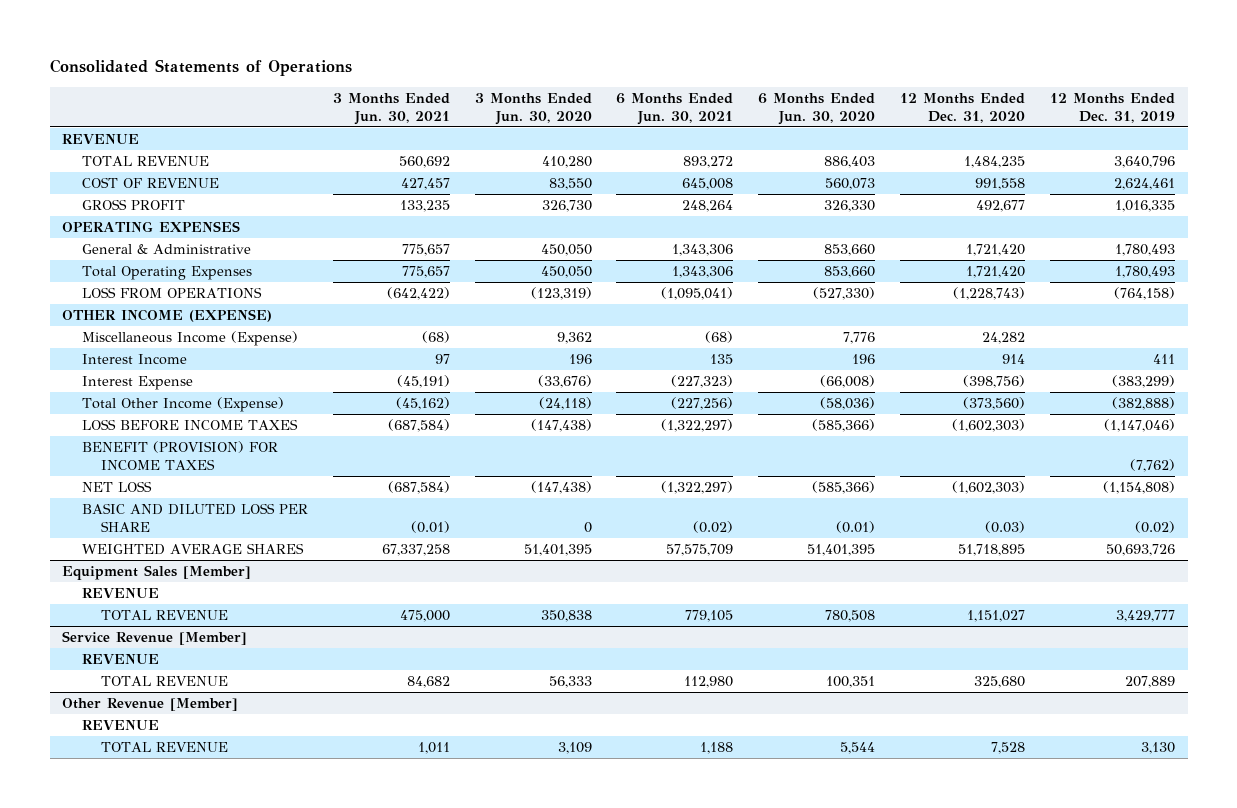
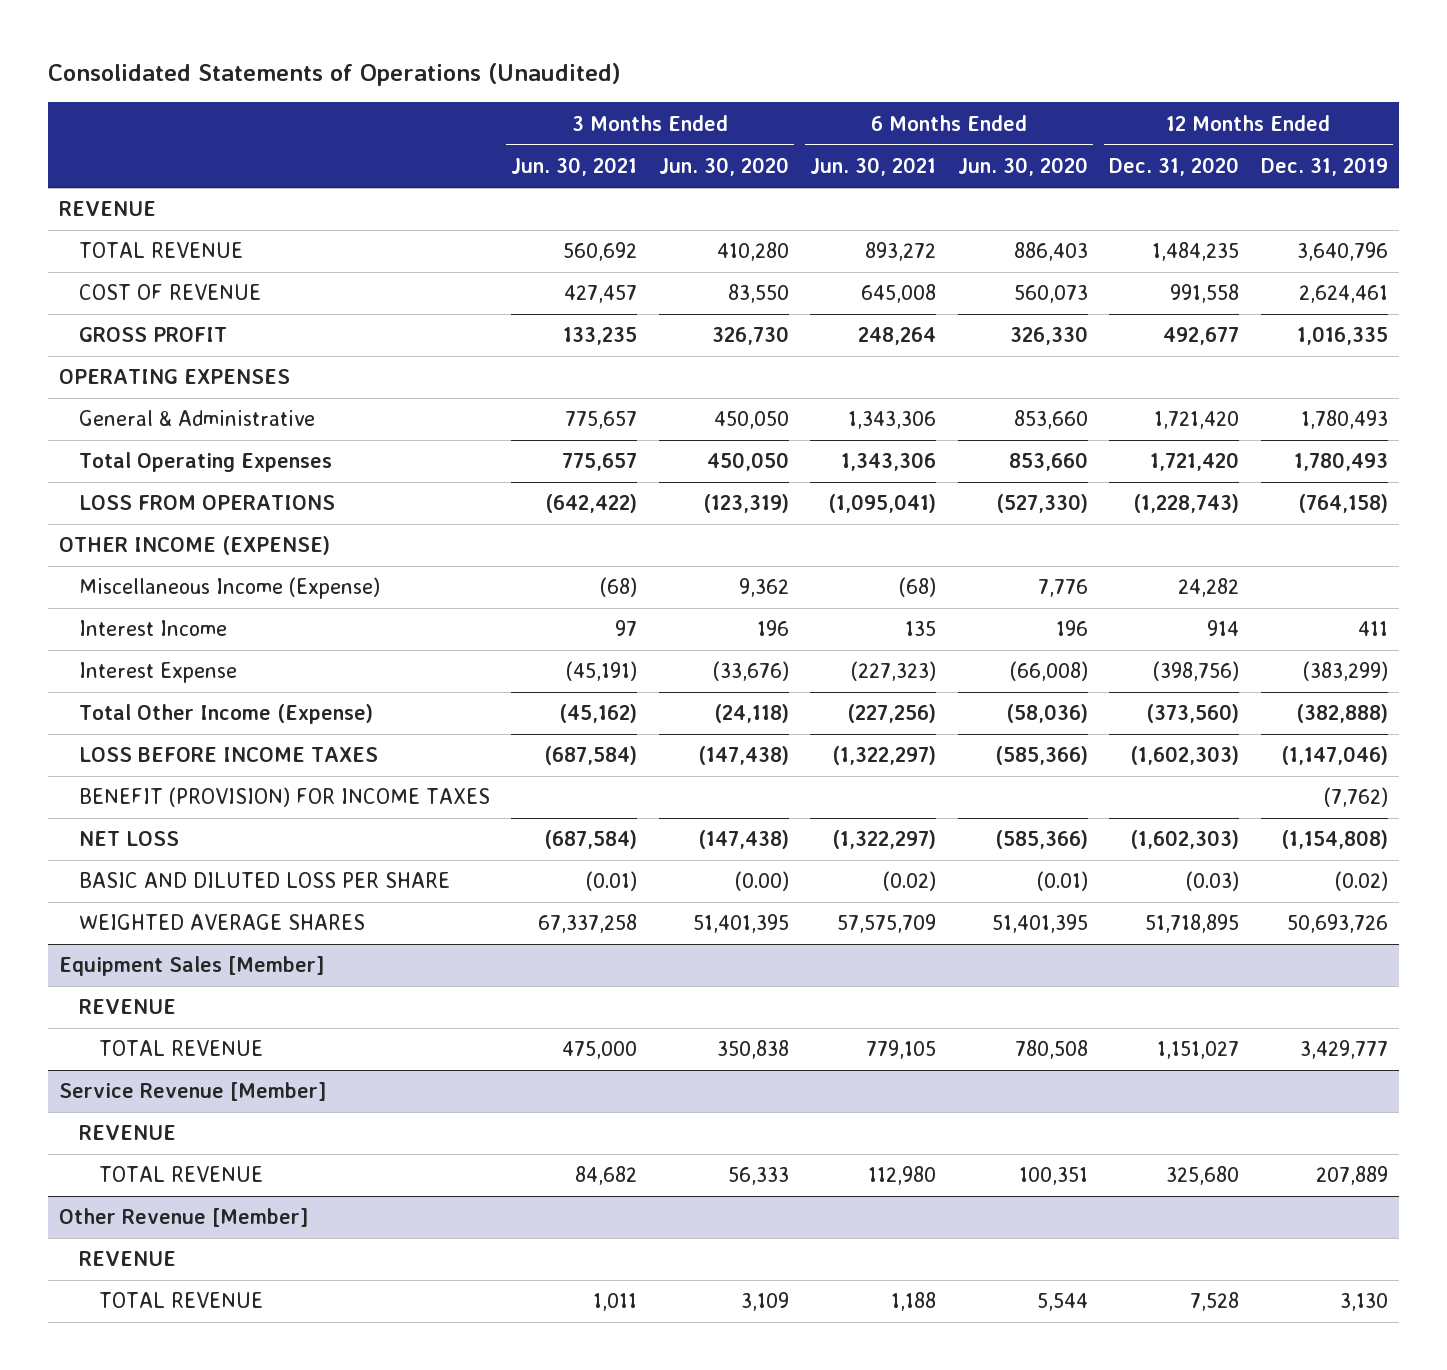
- Consolidated Statements of Operations
+ Consolidated Statements of Operations (Unaudited)
- BASIC AND DILUTED LOSS PER SHARE | (0.01) | 0 | (0.02) | (0.01) | (0.03) | (0.02)
+ BASIC AND DILUTED LOSS PER SHARE | (0.01) | (0.00) | (0.02) | (0.01) | (0.03) | (0.02)

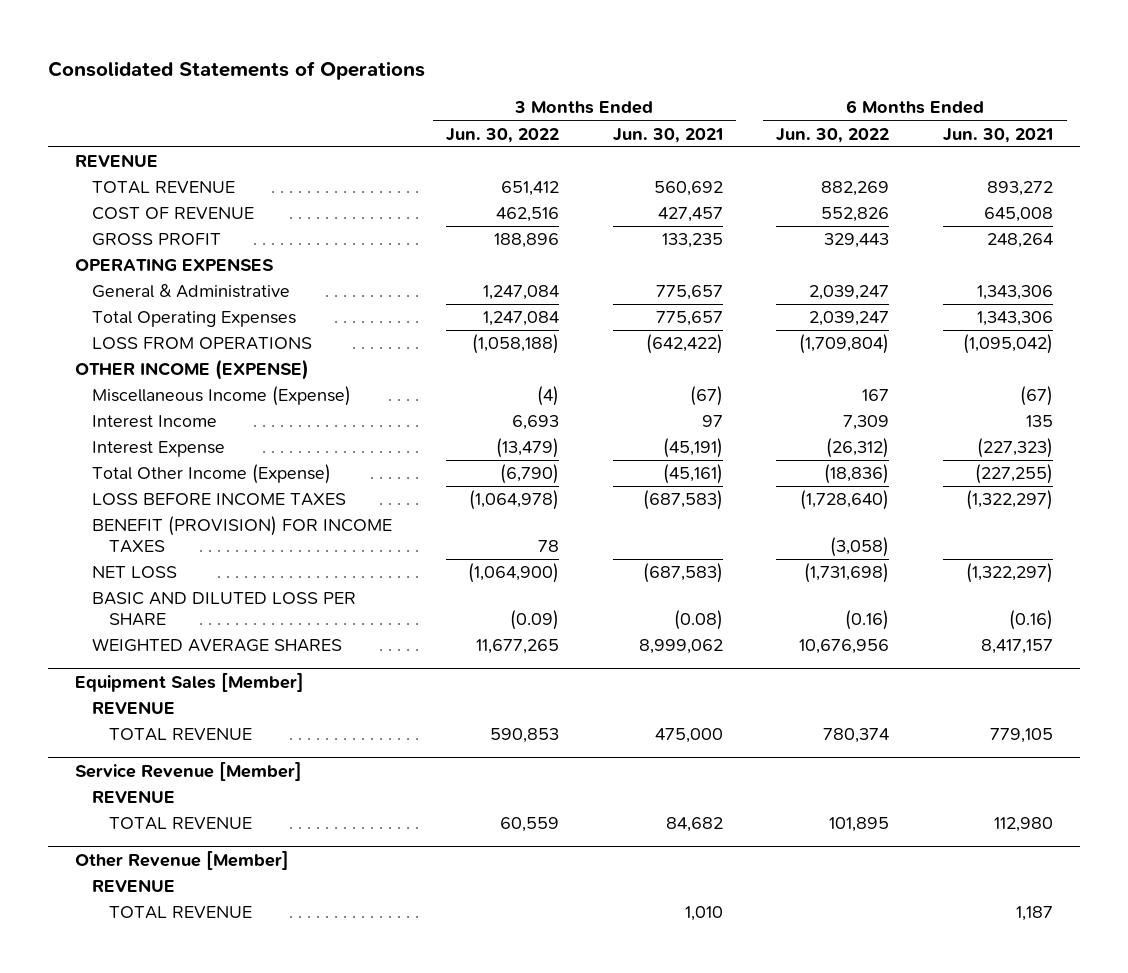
- Consolidated Statements of Operations (Unaudited)
+ Consolidated Statements of Operations
- | 3 Months Ended Jun. 30, 2021 | 3 Months Ended Jun. 30, 2020 | 6 Months Ended Jun. 30, 2021 | 6 Months Ended Jun. 30, 2020 | 12 Months Ended Dec. 31, 2020 | 12 Months Ended Dec. 31, 2019
+ | 3 Months Ended Jun. 30, 2022 | 3 Months Ended Jun. 30, 2021 | 6 Months Ended Jun. 30, 2022 | 6 Months Ended Jun. 30, 2021
- LOSS FROM OPERATIONS | (642,422) | (123,319) | (1,095,041) | (527,330) | (1,228,743) | (764,158)
+ LOSS FROM OPERATIONS | (1,058,188) | (642,422) | (1,709,804) | (1,095,042)
- Miscellaneous Income (Expense) | (68) | 9,362 | (68) | 7,776 | 24,282 |
+ Miscellaneous Income (Expense) | (4) | (67) | 167 | (67)
- Total Other Income (Expense) | (45,162) | (24,118) | (227,256) | (58,036) | (373,560) | (382,888)
- LOSS BEFORE INCOME TAXES | (687,584) | (147,438) | (1,322,297) | (585,366) | (1,602,303) | (1,147,046)
+ Total Other Income (Expense) | (6,790) | (45,161) | (18,836) | (227,255)
+ LOSS BEFORE INCOME TAXES | (1,064,978) | (687,583) | (1,728,640) | (1,322,297)
- NET LOSS | (687,584) | (147,438) | (1,322,297) | (585,366) | (1,602,303) | (1,154,808)
- BASIC AND DILUTED LOSS PER SHARE | (0.01) | (0.00) | (0.02) | (0.01) | (0.03) | (0.02)
- WEIGHTED AVERAGE SHARES | 67,337,258 | 51,401,395 | 57,575,709 | 51,401,395 | 51,718,895 | 50,693,726
+ NET LOSS | (1,064,900) | (687,583) | (1,731,698) | (1,322,297)
+ BASIC AND DILUTED LOSS PER SHARE | (0.09) | (0.08) | (0.16) | (0.16)
+ WEIGHTED AVERAGE SHARES | 11,677,265 | 8,999,062 | 10,676,956 | 8,417,157
@ Other Revenue [Member]
- TOTAL REVENUE | 1,011 | 3,109 | 1,188 | 5,544 | 7,528 | 3,130
+ TOTAL REVENUE | | 1,010 | | 1,187

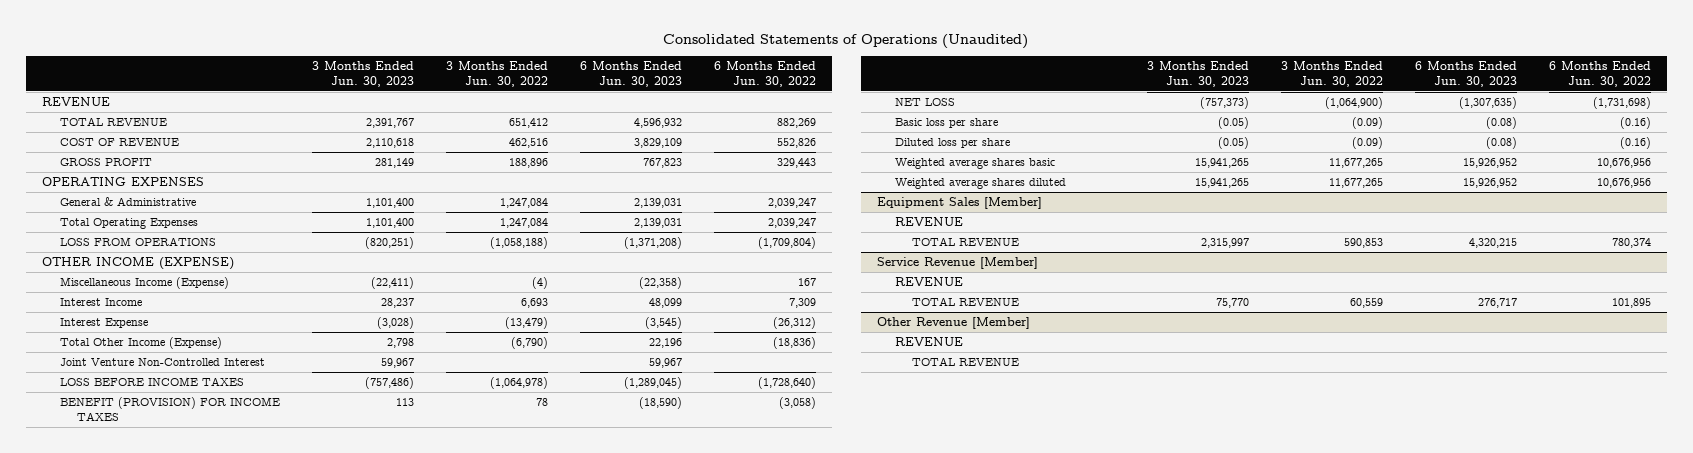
- Consolidated Statements of Operations
+ Consolidated Statements of Operations (Unaudited)
- | 3 Months Ended Jun. 30, 2022 | 3 Months Ended Jun. 30, 2021 | 6 Months Ended Jun. 30, 2022 | 6 Months Ended Jun. 30, 2021
+ | 3 Months Ended Jun. 30, 2023 | 3 Months Ended Jun. 30, 2022 | 6 Months Ended Jun. 30, 2023 | 6 Months Ended Jun. 30, 2022
+ Joint Venture Non-Controlled Interest | 59,967 | | 59,967 |
- BASIC AND DILUTED LOSS PER SHARE | (0.09) | (0.08) | (0.16) | (0.16)
- WEIGHTED AVERAGE SHARES | 11,677,265 | 8,999,062 | 10,676,956 | 8,417,157
+ Basic loss per share | (0.05) | (0.09) | (0.08) | (0.16)
+ Diluted loss per share | (0.05) | (0.09) | (0.08) | (0.16)
+ Weighted average shares basic | 15,941,265 | 11,677,265 | 15,926,952 | 10,676,956
+ Weighted average shares diluted | 15,941,265 | 11,677,265 | 15,926,952 | 10,676,956

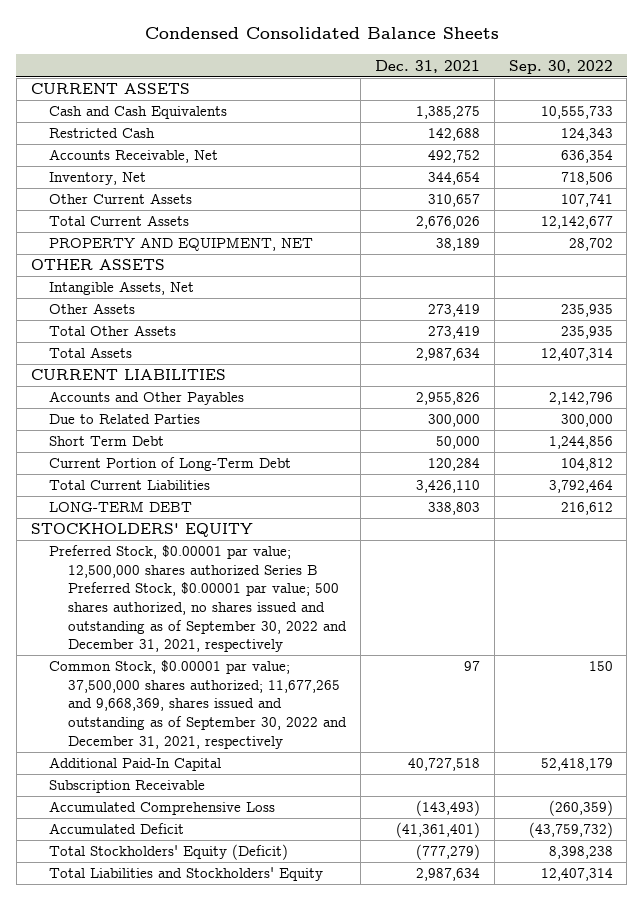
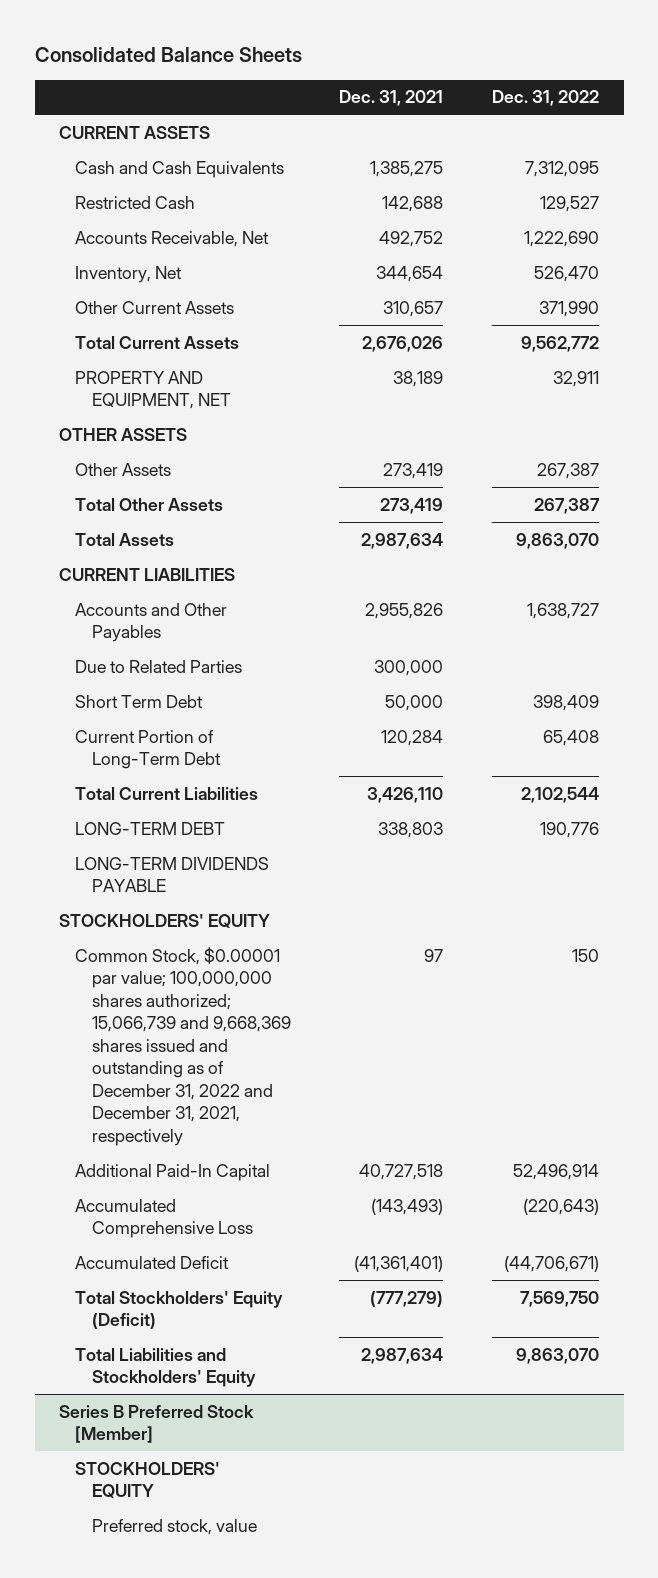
- Condensed Consolidated Balance Sheets
+ Consolidated Balance Sheets
- | Dec. 31, 2021 | Sep. 30, 2022
+ | Dec. 31, 2021 | Dec. 31, 2022
- Intangible Assets, Net
+ LONG-TERM DIVIDENDS PAYABLE
- Preferred Stock, $0.00001 par value; 12,500,000 shares authorized Series B Preferred Stock, $0.00001 par value; 500 shares authorized, no shares issued and outstanding as of September 30, 2022 and December 31, 2021, respectively
- Common Stock, $0.00001 par value; 37,500,000 shares authorized; 11,677,265 and 9,668,369, shares issued and outstanding as of September 30, 2022 and December 31, 2021, respectively | 97 | 150
+ Common Stock, $0.00001 par value; 100,000,000 shares authorized; 15,066,739 and 9,668,369 shares issued and outstanding as of December 31, 2022 and December 31, 2021, respectively | 97 | 150
- Subscription Receivable
+ Series B Preferred Stock [Member]
+ STOCKHOLDERS' EQUITY
+ Preferred stock, value

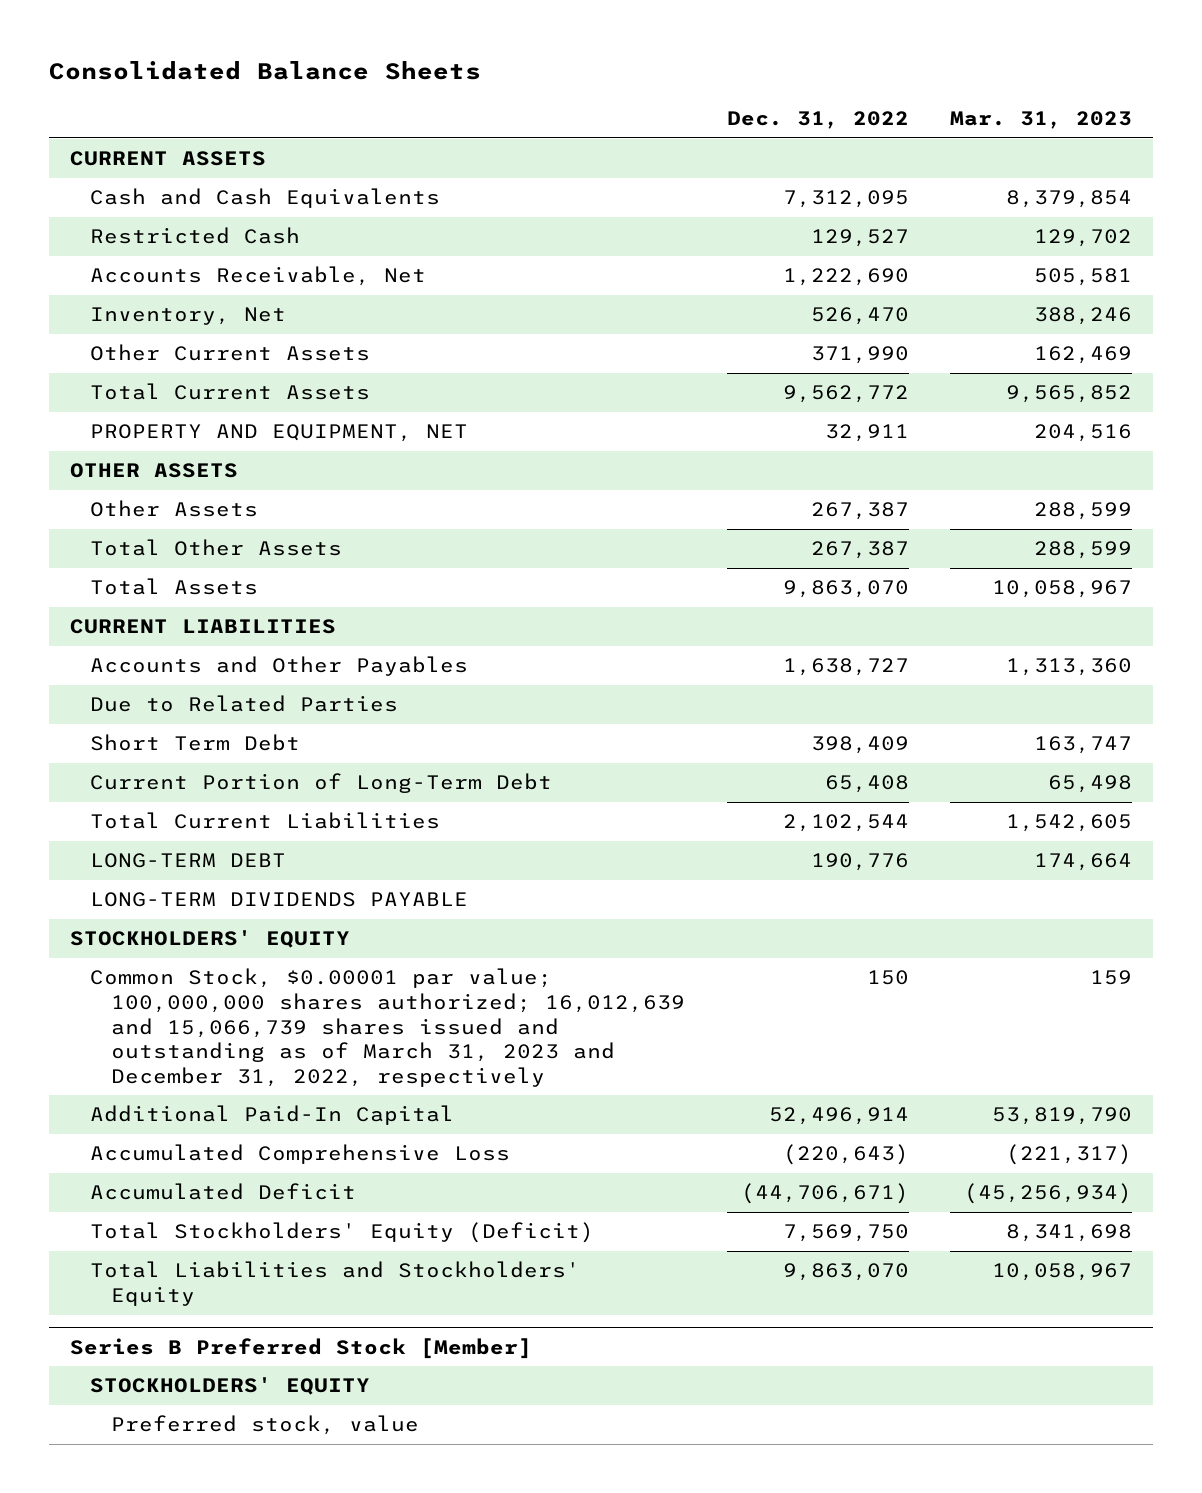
- | Dec. 31, 2021 | Dec. 31, 2022
+ | Dec. 31, 2022 | Mar. 31, 2023
- Common Stock, $0.00001 par value; 100,000,000 shares authorized; 15,066,739 and 9,668,369 shares issued and outstanding as of December 31, 2022 and December 31, 2021, respectively | 97 | 150
+ Common Stock, $0.00001 par value; 100,000,000 shares authorized; 16,012,639 and 15,066,739 shares issued and outstanding as of March 31, 2023 and December 31, 2022, respectively | 150 | 159

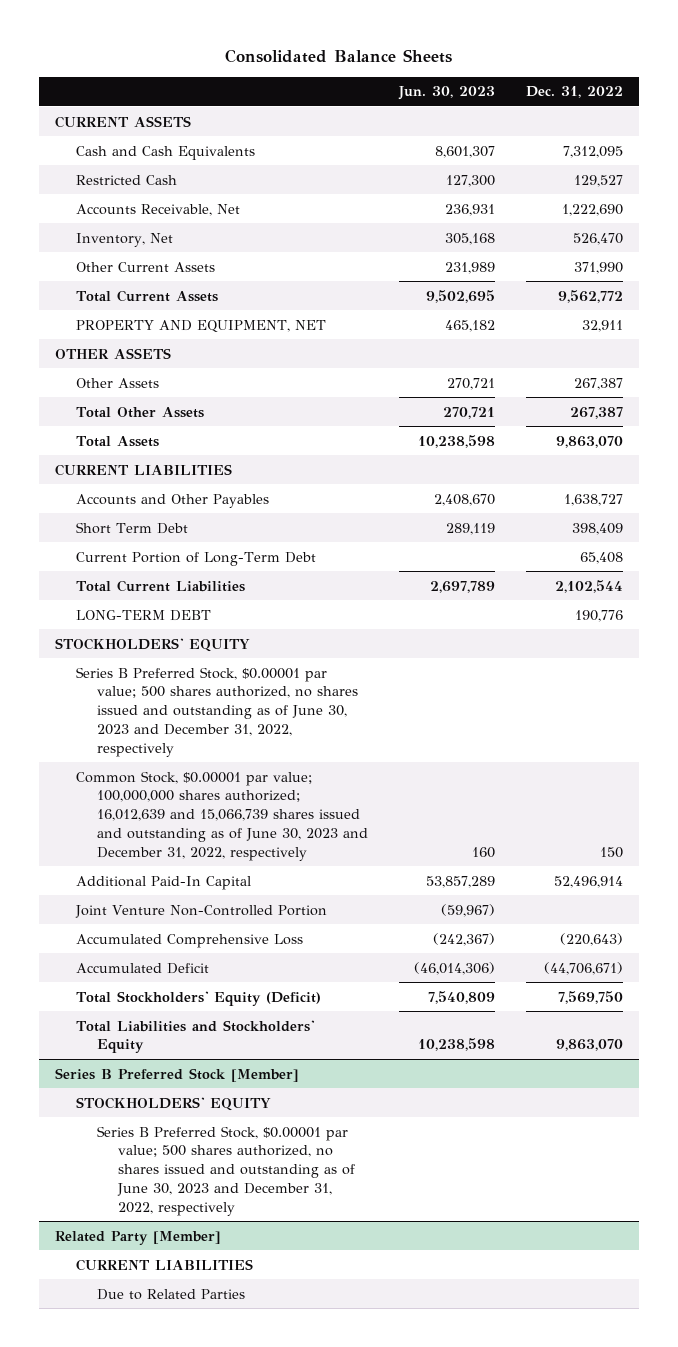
- | Dec. 31, 2022 | Mar. 31, 2023
+ | Jun. 30, 2023 | Dec. 31, 2022
- Due to Related Parties
- LONG-TERM DIVIDENDS PAYABLE
- Common Stock, $0.00001 par value; 100,000,000 shares authorized; 16,012,639 and 15,066,739 shares issued and outstanding as of March 31, 2023 and December 31, 2022, respectively | 150 | 159
+ Series B Preferred Stock, $0.00001 par value; 500 shares authorized, no shares issued and outstanding as of June 30, 2023 and December 31, 2022, respectively
+ Common Stock, $0.00001 par value; 100,000,000 shares authorized; 16,012,639 and 15,066,739 shares issued and outstanding as of June 30, 2023 and December 31, 2022, respectively | 160 | 150
+ Joint Venture Non-Controlled Portion | (59,967) |
@ Series B Preferred Stock [Member]
- Preferred stock, value
+ Series B Preferred Stock, $0.00001 par value; 500 shares authorized, no shares issued and outstanding as of June 30, 2023 and December 31, 2022, respectively
+ Related Party [Member]
+ CURRENT LIABILITIES
+ Due to Related Parties

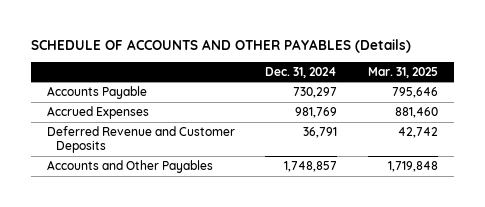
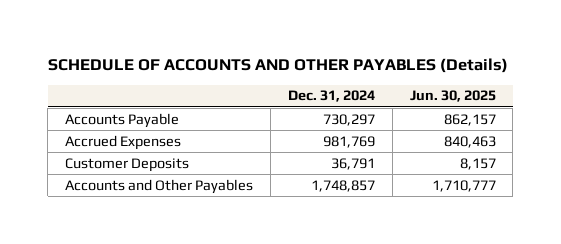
- | Dec. 31, 2024 | Mar. 31, 2025
+ | Dec. 31, 2024 | Jun. 30, 2025
- Deferred Revenue and Customer Deposits | 36,791 | 42,742
+ Customer Deposits | 36,791 | 8,157

